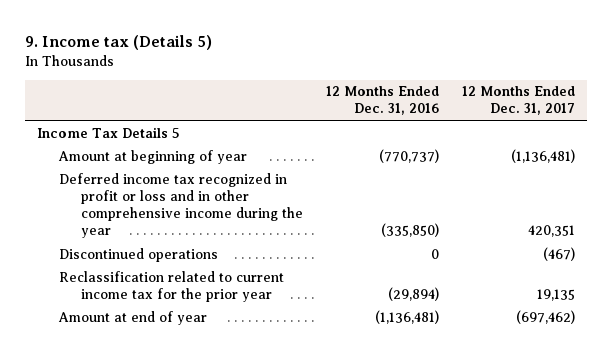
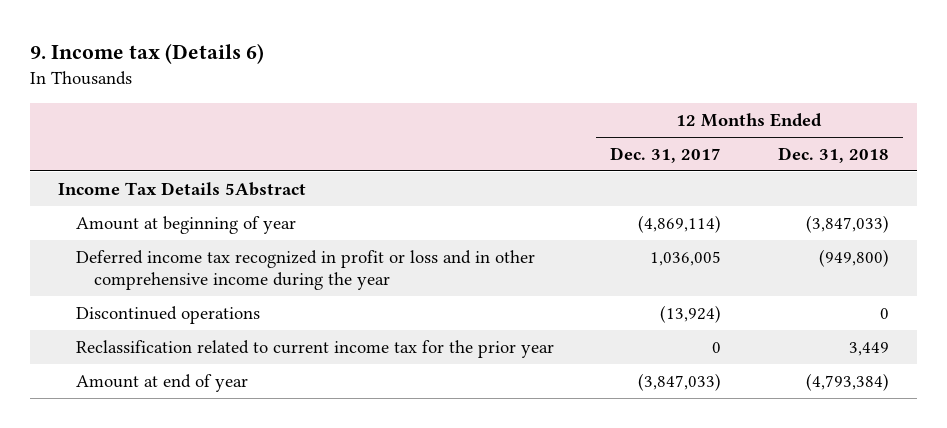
- 9. Income tax (Details 5)
+ 9. Income tax (Details 6)
- | 12 Months Ended Dec. 31, 2016 | 12 Months Ended Dec. 31, 2017
+ | 12 Months Ended Dec. 31, 2017 | 12 Months Ended Dec. 31, 2018
- Income Tax Details 5
- Amount at beginning of year | (770,737) | (1,136,481)
- Deferred income tax recognized in profit or loss and in other comprehensive income during the year | (335,850) | 420,351
- Discontinued operations | 0 | (467)
- Reclassification related to current income tax for the prior year | (29,894) | 19,135
- Amount at end of year | (1,136,481) | (697,462)
+ Income Tax Details 5Abstract
+ Amount at beginning of year | (4,869,114) | (3,847,033)
+ Deferred income tax recognized in profit or loss and in other comprehensive income during the year | 1,036,005 | (949,800)
+ Discontinued operations | (13,924) | 0
+ Reclassification related to current income tax for the prior year | 0 | 3,449
+ Amount at end of year | (3,847,033) | (4,793,384)

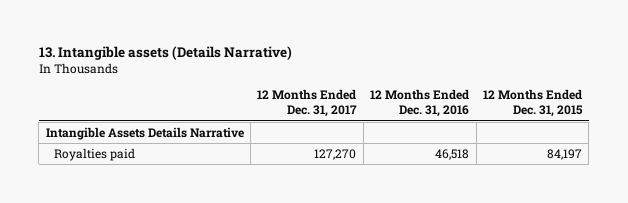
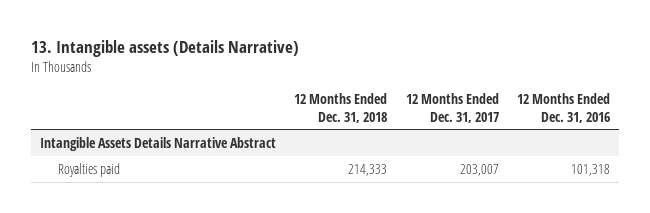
- | 12 Months Ended Dec. 31, 2017 | 12 Months Ended Dec. 31, 2016 | 12 Months Ended Dec. 31, 2015
+ | 12 Months Ended Dec. 31, 2018 | 12 Months Ended Dec. 31, 2017 | 12 Months Ended Dec. 31, 2016
- Intangible Assets Details Narrative
- Royalties paid | 127,270 | 46,518 | 84,197
+ Intangible Assets Details Narrative Abstract
+ Royalties paid | 214,333 | 203,007 | 101,318

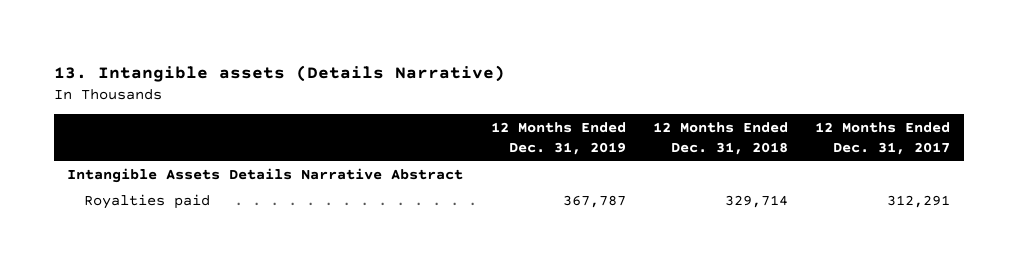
- | 12 Months Ended Dec. 31, 2018 | 12 Months Ended Dec. 31, 2017 | 12 Months Ended Dec. 31, 2016
+ | 12 Months Ended Dec. 31, 2019 | 12 Months Ended Dec. 31, 2018 | 12 Months Ended Dec. 31, 2017
- Royalties paid | 214,333 | 203,007 | 101,318
+ Royalties paid | 367,787 | 329,714 | 312,291

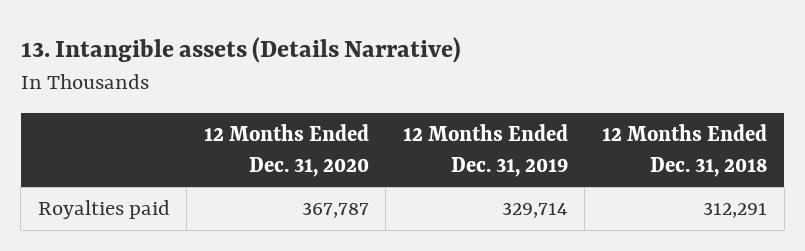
- | 12 Months Ended Dec. 31, 2019 | 12 Months Ended Dec. 31, 2018 | 12 Months Ended Dec. 31, 2017
+ | 12 Months Ended Dec. 31, 2020 | 12 Months Ended Dec. 31, 2019 | 12 Months Ended Dec. 31, 2018
- Intangible Assets Details Narrative Abstract
- Royalties paid | 367,787 | 329,714 | 312,291
+ Royalties paid | 367,787 | 329,714 | 312,291

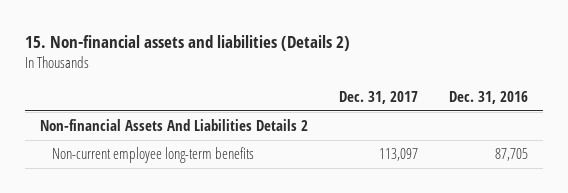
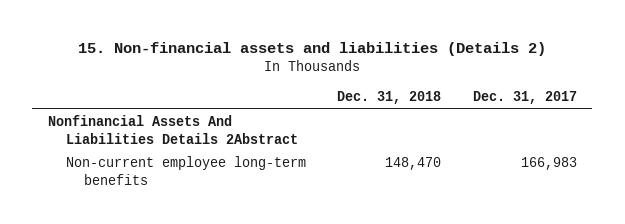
- | Dec. 31, 2017 | Dec. 31, 2016
+ | Dec. 31, 2018 | Dec. 31, 2017
- Non-financial Assets And Liabilities Details 2
- Non-current employee long-term benefits | 113,097 | 87,705
+ Nonfinancial Assets And Liabilities Details 2Abstract
+ Non-current employee long-term benefits | 148,470 | 166,983

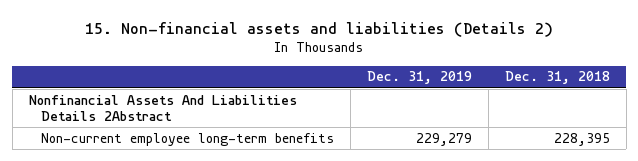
- | Dec. 31, 2018 | Dec. 31, 2017
+ | Dec. 31, 2019 | Dec. 31, 2018
- Non-current employee long-term benefits | 148,470 | 166,983
+ Non-current employee long-term benefits | 229,279 | 228,395

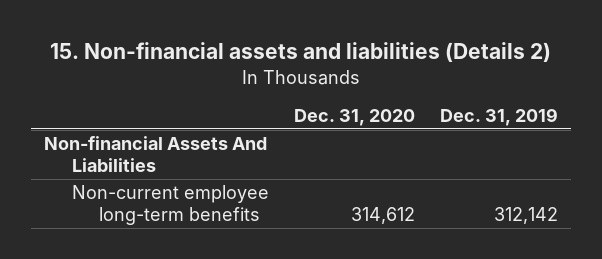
- | Dec. 31, 2019 | Dec. 31, 2018
+ | Dec. 31, 2020 | Dec. 31, 2019
- Nonfinancial Assets And Liabilities Details 2Abstract
- Non-current employee long-term benefits | 229,279 | 228,395
+ Non-financial Assets And Liabilities
+ Non-current employee long-term benefits | 314,612 | 312,142

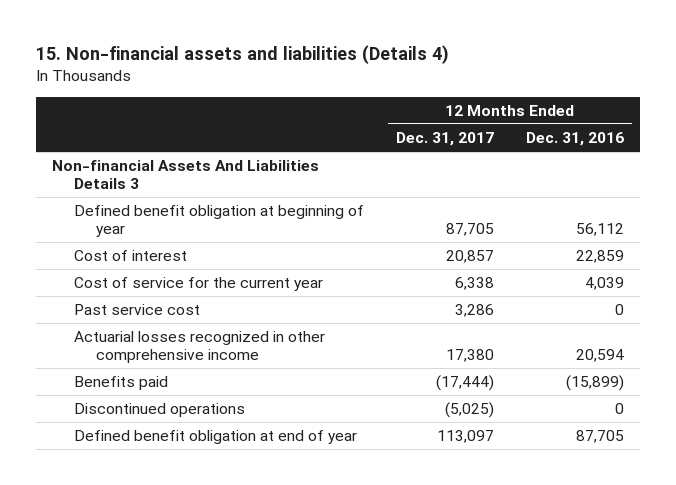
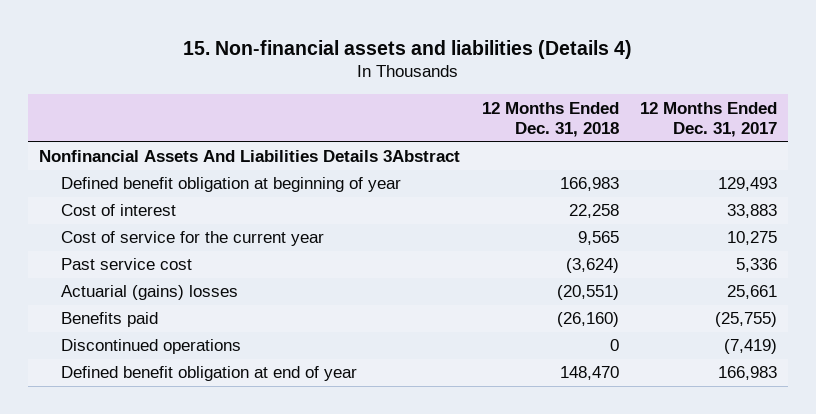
- | 12 Months Ended Dec. 31, 2017 | 12 Months Ended Dec. 31, 2016
+ | 12 Months Ended Dec. 31, 2018 | 12 Months Ended Dec. 31, 2017
- Non-financial Assets And Liabilities Details 3
- Defined benefit obligation at beginning of year | 87,705 | 56,112
- Cost of interest | 20,857 | 22,859
- Cost of service for the current year | 6,338 | 4,039
- Past service cost | 3,286 | 0
- Actuarial losses recognized in other comprehensive income | 17,380 | 20,594
- Benefits paid | (17,444) | (15,899)
- Discontinued operations | (5,025) | 0
- Defined benefit obligation at end of year | 113,097 | 87,705
+ Nonfinancial Assets And Liabilities Details 3Abstract
+ Defined benefit obligation at beginning of year | 166,983 | 129,493
+ Cost of interest | 22,258 | 33,883
+ Cost of service for the current year | 9,565 | 10,275
+ Past service cost | (3,624) | 5,336
+ Actuarial (gains) losses | (20,551) | 25,661
+ Benefits paid | (26,160) | (25,755)
+ Discontinued operations | 0 | (7,419)
+ Defined benefit obligation at end of year | 148,470 | 166,983

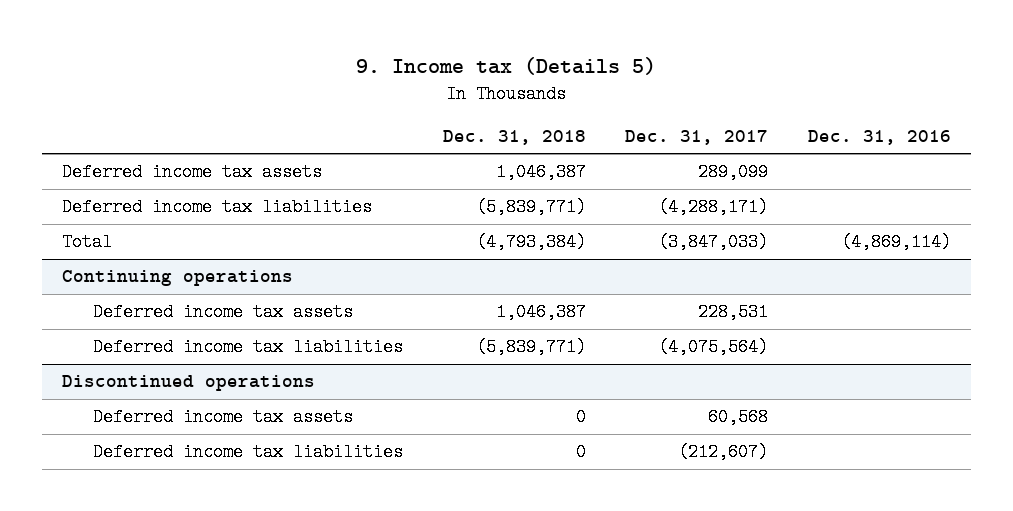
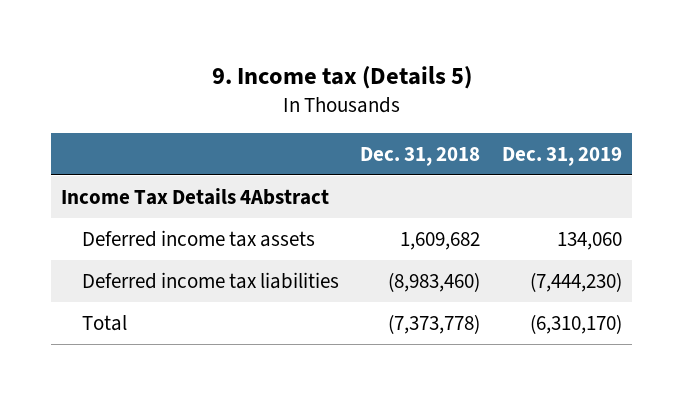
- | Dec. 31, 2018 | Dec. 31, 2017 | Dec. 31, 2016
+ | Dec. 31, 2018 | Dec. 31, 2019
- Deferred income tax assets | 1,046,387 | 289,099 |
- Deferred income tax liabilities | (5,839,771) | (4,288,171) |
- Total | (4,793,384) | (3,847,033) | (4,869,114)
- Continuing operations
- Deferred income tax assets | 1,046,387 | 228,531 |
- Deferred income tax liabilities | (5,839,771) | (4,075,564) |
- Discontinued operations
- Deferred income tax assets | 0 | 60,568 |
- Deferred income tax liabilities | 0 | (212,607) |
+ Income Tax Details 4Abstract
+ Deferred income tax assets | 1,609,682 | 134,060
+ Deferred income tax liabilities | (8,983,460) | (7,444,230)
+ Total | (7,373,778) | (6,310,170)

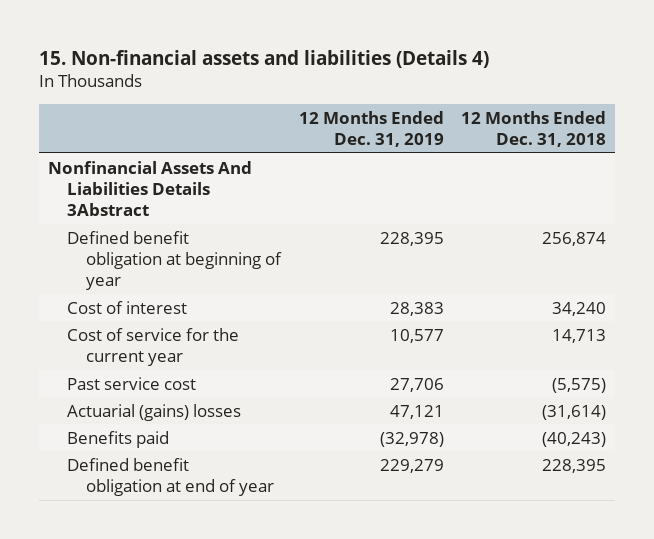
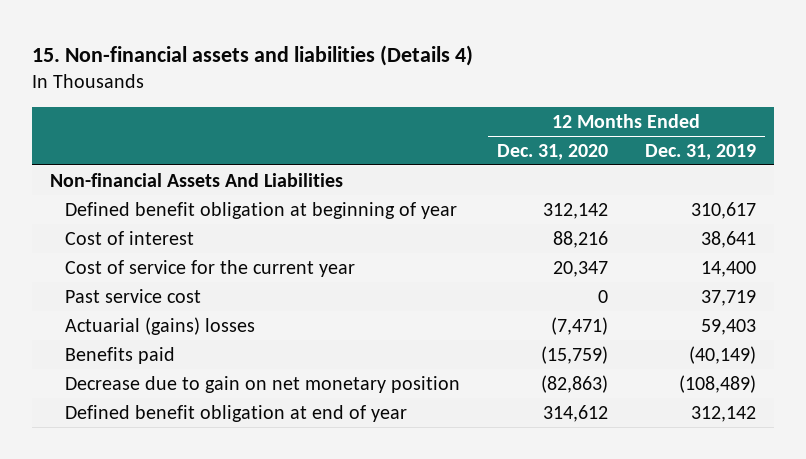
- | 12 Months Ended Dec. 31, 2019 | 12 Months Ended Dec. 31, 2018
+ | 12 Months Ended Dec. 31, 2020 | 12 Months Ended Dec. 31, 2019
- Nonfinancial Assets And Liabilities Details 3Abstract
- Defined benefit obligation at beginning of year | 228,395 | 256,874
- Cost of interest | 28,383 | 34,240
- Cost of service for the current year | 10,577 | 14,713
- Past service cost | 27,706 | (5,575)
- Actuarial (gains) losses | 47,121 | (31,614)
- Benefits paid | (32,978) | (40,243)
- Defined benefit obligation at end of year | 229,279 | 228,395
+ Non-financial Assets And Liabilities
+ Defined benefit obligation at beginning of year | 312,142 | 310,617
+ Cost of interest | 88,216 | 38,641
+ Cost of service for the current year | 20,347 | 14,400
+ Past service cost | 0 | 37,719
+ Actuarial (gains) losses | (7,471) | 59,403
+ Benefits paid | (15,759) | (40,149)
+ Decrease due to gain on net monetary position | (82,863) | (108,489)
+ Defined benefit obligation at end of year | 314,612 | 312,142

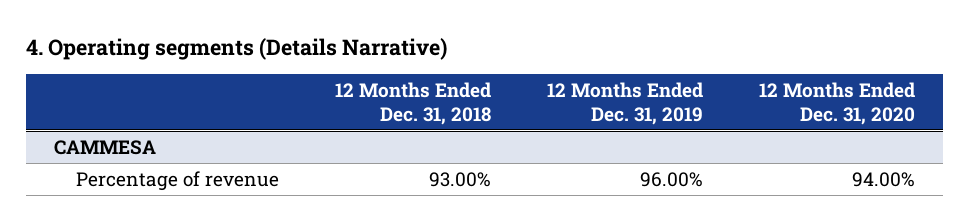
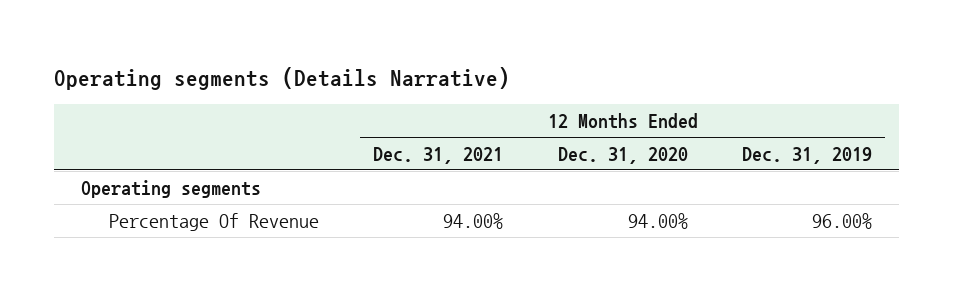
- 4. Operating segments (Details Narrative)
+ Operating segments (Details Narrative)
- | 12 Months Ended Dec. 31, 2018 | 12 Months Ended Dec. 31, 2019 | 12 Months Ended Dec. 31, 2020
+ | 12 Months Ended Dec. 31, 2021 | 12 Months Ended Dec. 31, 2020 | 12 Months Ended Dec. 31, 2019
- CAMMESA
- Percentage of revenue | 93.00% | 96.00% | 94.00%
+ Operating segments
+ Percentage Of Revenue | 94.00% | 94.00% | 96.00%

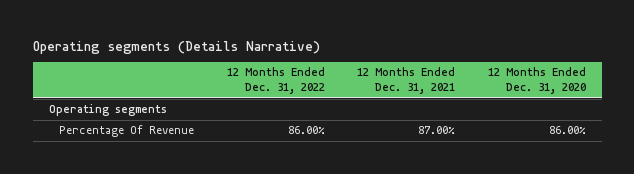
- | 12 Months Ended Dec. 31, 2021 | 12 Months Ended Dec. 31, 2020 | 12 Months Ended Dec. 31, 2019
+ | 12 Months Ended Dec. 31, 2022 | 12 Months Ended Dec. 31, 2021 | 12 Months Ended Dec. 31, 2020
- Percentage Of Revenue | 94.00% | 94.00% | 96.00%
+ Percentage Of Revenue | 86.00% | 87.00% | 86.00%

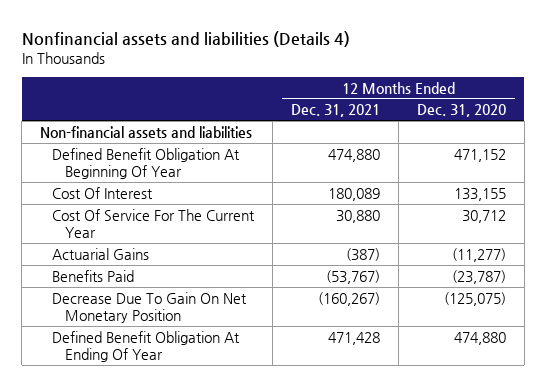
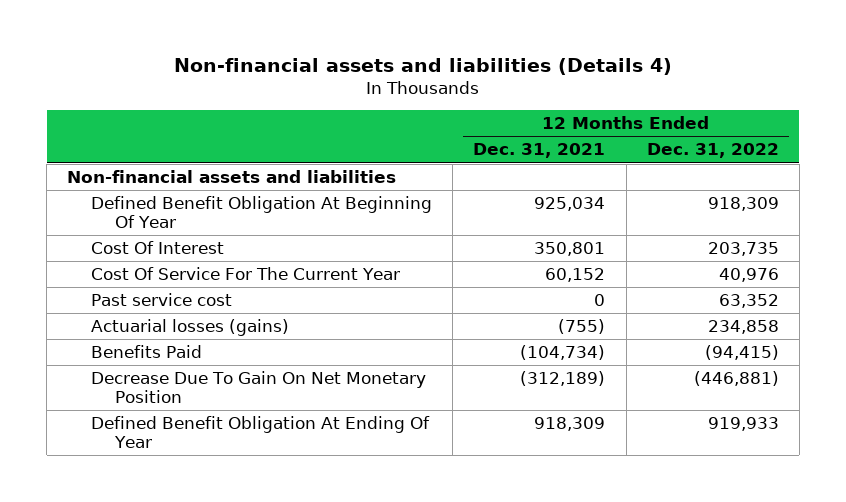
- Nonfinancial assets and liabilities (Details 4)
+ Non-financial assets and liabilities (Details 4)
- | 12 Months Ended Dec. 31, 2021 | 12 Months Ended Dec. 31, 2020
+ | 12 Months Ended Dec. 31, 2021 | 12 Months Ended Dec. 31, 2022
- Defined Benefit Obligation At Beginning Of Year | 474,880 | 471,152
- Cost Of Interest | 180,089 | 133,155
- Cost Of Service For The Current Year | 30,880 | 30,712
- Actuarial Gains | (387) | (11,277)
- Benefits Paid | (53,767) | (23,787)
- Decrease Due To Gain On Net Monetary Position | (160,267) | (125,075)
- Defined Benefit Obligation At Ending Of Year | 471,428 | 474,880
+ Defined Benefit Obligation At Beginning Of Year | 925,034 | 918,309
+ Cost Of Interest | 350,801 | 203,735
+ Cost Of Service For The Current Year | 60,152 | 40,976
+ Past service cost | 0 | 63,352
+ Actuarial losses (gains) | (755) | 234,858
+ Benefits Paid | (104,734) | (94,415)
+ Decrease Due To Gain On Net Monetary Position | (312,189) | (446,881)
+ Defined Benefit Obligation At Ending Of Year | 918,309 | 919,933

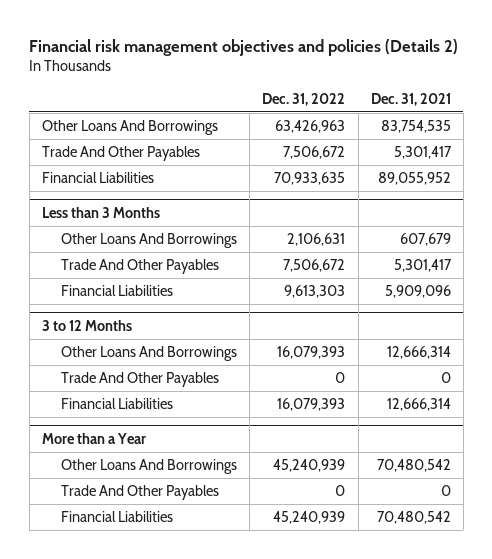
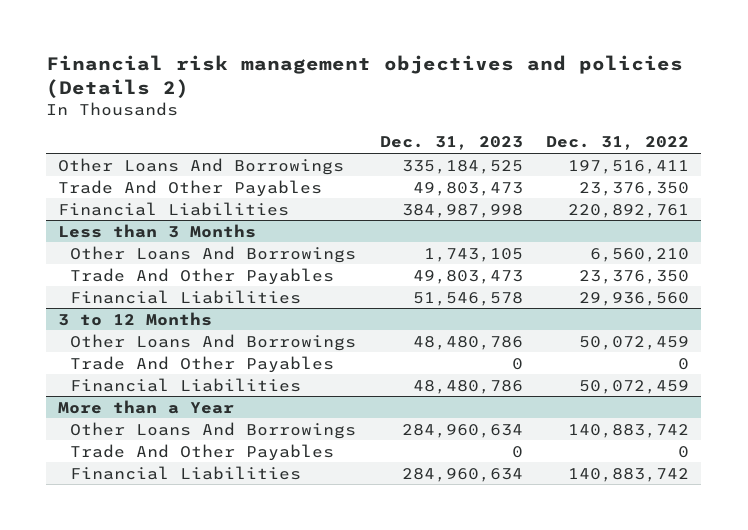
- | Dec. 31, 2022 | Dec. 31, 2021
+ | Dec. 31, 2023 | Dec. 31, 2022
- Other Loans And Borrowings | 63,426,963 | 83,754,535
- Trade And Other Payables | 7,506,672 | 5,301,417
- Financial Liabilities | 70,933,635 | 89,055,952
+ Other Loans And Borrowings | 335,184,525 | 197,516,411
+ Trade And Other Payables | 49,803,473 | 23,376,350
+ Financial Liabilities | 384,987,998 | 220,892,761
@ Less than 3 Months
- Other Loans And Borrowings | 2,106,631 | 607,679
- Trade And Other Payables | 7,506,672 | 5,301,417
- Financial Liabilities | 9,613,303 | 5,909,096
+ Other Loans And Borrowings | 1,743,105 | 6,560,210
+ Trade And Other Payables | 49,803,473 | 23,376,350
+ Financial Liabilities | 51,546,578 | 29,936,560
@ 3 to 12 Months
- Other Loans And Borrowings | 16,079,393 | 12,666,314
+ Other Loans And Borrowings | 48,480,786 | 50,072,459
- Financial Liabilities | 16,079,393 | 12,666,314
+ Financial Liabilities | 48,480,786 | 50,072,459
@ More than a Year
- Other Loans And Borrowings | 45,240,939 | 70,480,542
+ Other Loans And Borrowings | 284,960,634 | 140,883,742
- Financial Liabilities | 45,240,939 | 70,480,542
+ Financial Liabilities | 284,960,634 | 140,883,742

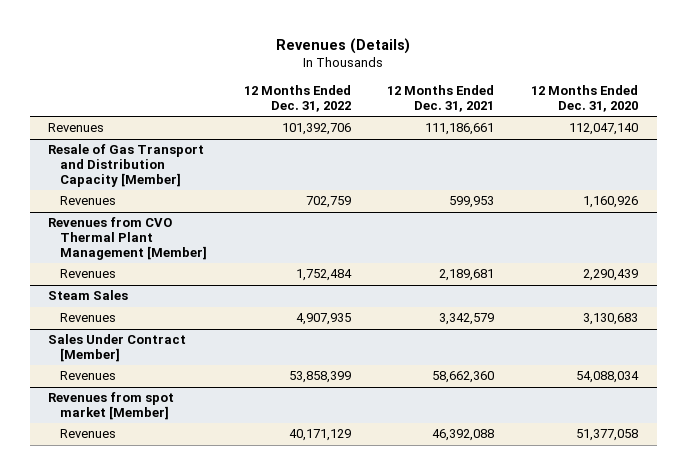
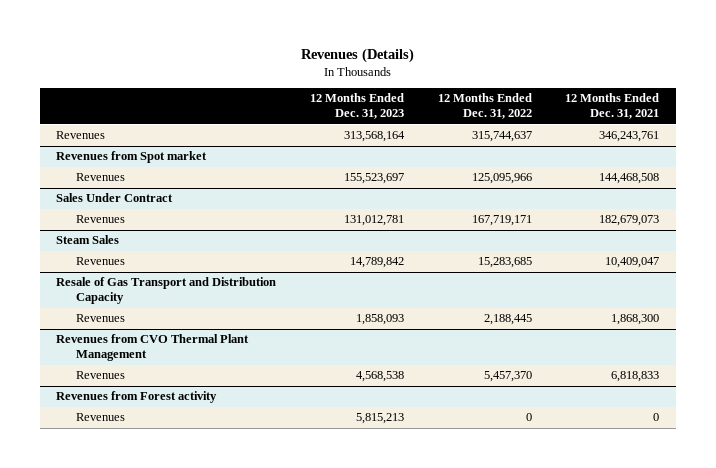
- | 12 Months Ended Dec. 31, 2022 | 12 Months Ended Dec. 31, 2021 | 12 Months Ended Dec. 31, 2020
+ | 12 Months Ended Dec. 31, 2023 | 12 Months Ended Dec. 31, 2022 | 12 Months Ended Dec. 31, 2021
- Revenues | 101,392,706 | 111,186,661 | 112,047,140
- Resale of Gas Transport and Distribution Capacity [Member]
- Revenues | 702,759 | 599,953 | 1,160,926
- Revenues from CVO Thermal Plant Management [Member]
- Revenues | 1,752,484 | 2,189,681 | 2,290,439
+ Revenues | 313,568,164 | 315,744,637 | 346,243,761
+ Revenues from Spot market
+ Revenues | 155,523,697 | 125,095,966 | 144,468,508
+ Sales Under Contract
+ Revenues | 131,012,781 | 167,719,171 | 182,679,073
@ Steam Sales
- Revenues | 4,907,935 | 3,342,579 | 3,130,683
- Sales Under Contract [Member]
- Revenues | 53,858,399 | 58,662,360 | 54,088,034
- Revenues from spot market [Member]
- Revenues | 40,171,129 | 46,392,088 | 51,377,058
@ Steam Sales
+ Revenues | 14,789,842 | 15,283,685 | 10,409,047
+ Resale of Gas Transport and Distribution Capacity
+ Revenues | 1,858,093 | 2,188,445 | 1,868,300
+ Revenues from CVO Thermal Plant Management
+ Revenues | 4,568,538 | 5,457,370 | 6,818,833
+ Revenues from Forest activity
+ Revenues | 5,815,213 | 0 | 0

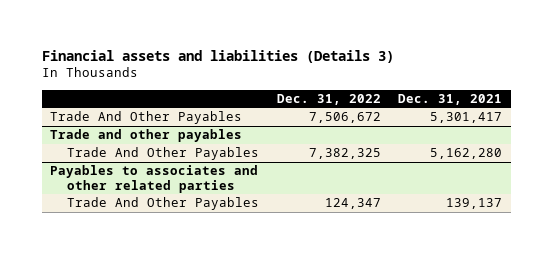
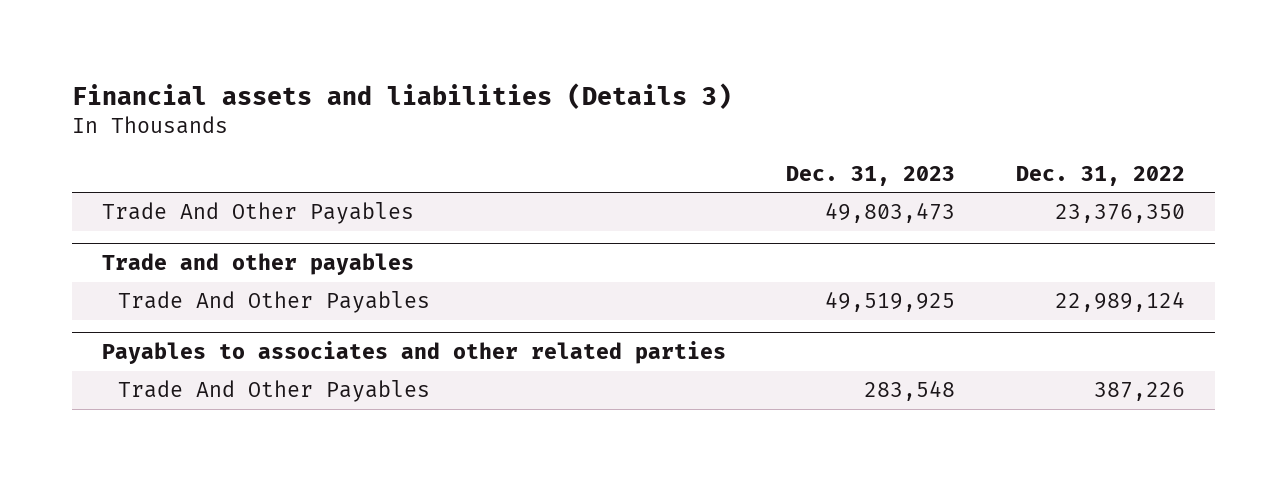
- | Dec. 31, 2022 | Dec. 31, 2021
+ | Dec. 31, 2023 | Dec. 31, 2022
- Trade And Other Payables | 7,506,672 | 5,301,417
+ Trade And Other Payables | 49,803,473 | 23,376,350
@ Trade and other payables
- Trade And Other Payables | 7,382,325 | 5,162,280
+ Trade And Other Payables | 49,519,925 | 22,989,124
@ Payables to associates and other related parties
- Trade And Other Payables | 124,347 | 139,137
+ Trade And Other Payables | 283,548 | 387,226

